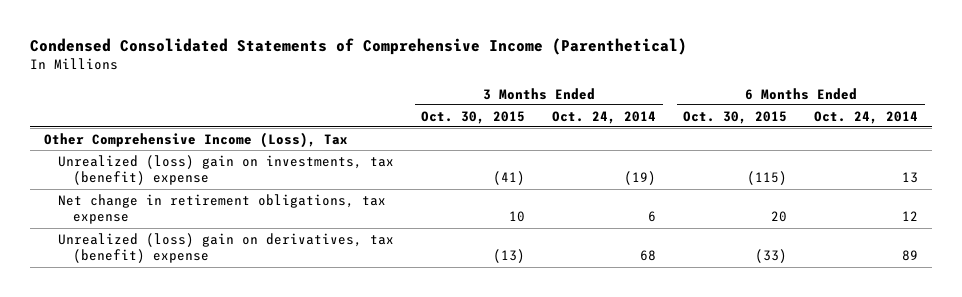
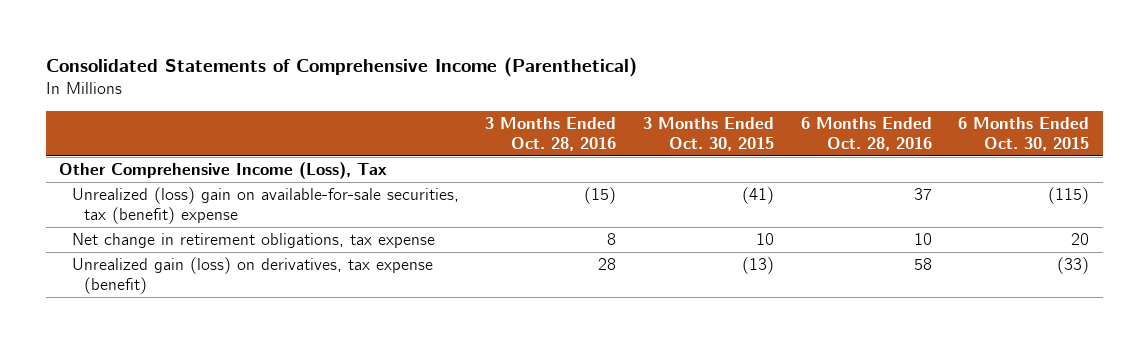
- Condensed Consolidated Statements of Comprehensive Income (Parenthetical)
+ Consolidated Statements of Comprehensive Income (Parenthetical)
- | 3 Months Ended Oct. 30, 2015 | 3 Months Ended Oct. 24, 2014 | 6 Months Ended Oct. 30, 2015 | 6 Months Ended Oct. 24, 2014
+ | 3 Months Ended Oct. 28, 2016 | 3 Months Ended Oct. 30, 2015 | 6 Months Ended Oct. 28, 2016 | 6 Months Ended Oct. 30, 2015
- Unrealized (loss) gain on investments, tax (benefit) expense | (41) | (19) | (115) | 13
+ Unrealized (loss) gain on available-for-sale securities, tax (benefit) expense | (15) | (41) | 37 | (115)
- Unrealized (loss) gain on derivatives, tax (benefit) expense | (13) | 68 | (33) | 89
+ Unrealized gain (loss) on derivatives, tax expense (benefit) | 28 | (13) | 58 | (33)

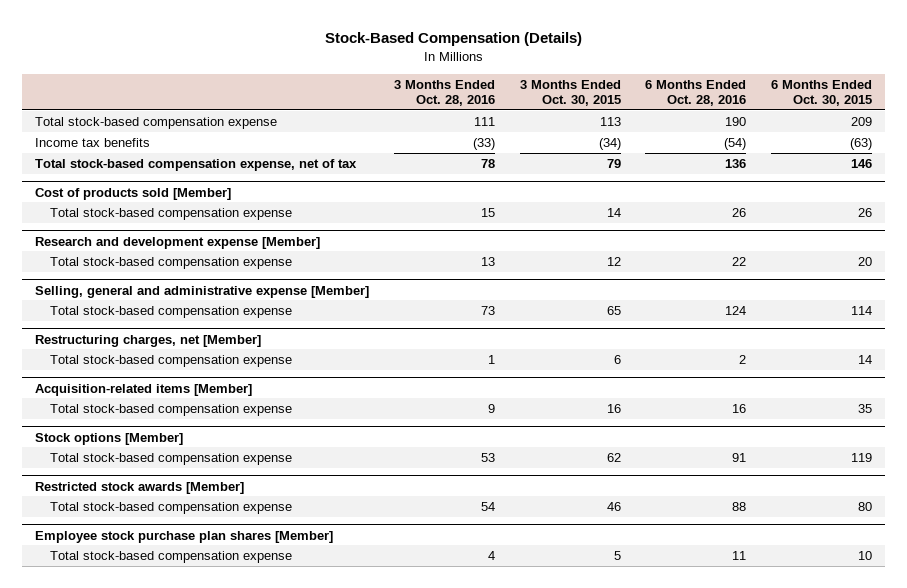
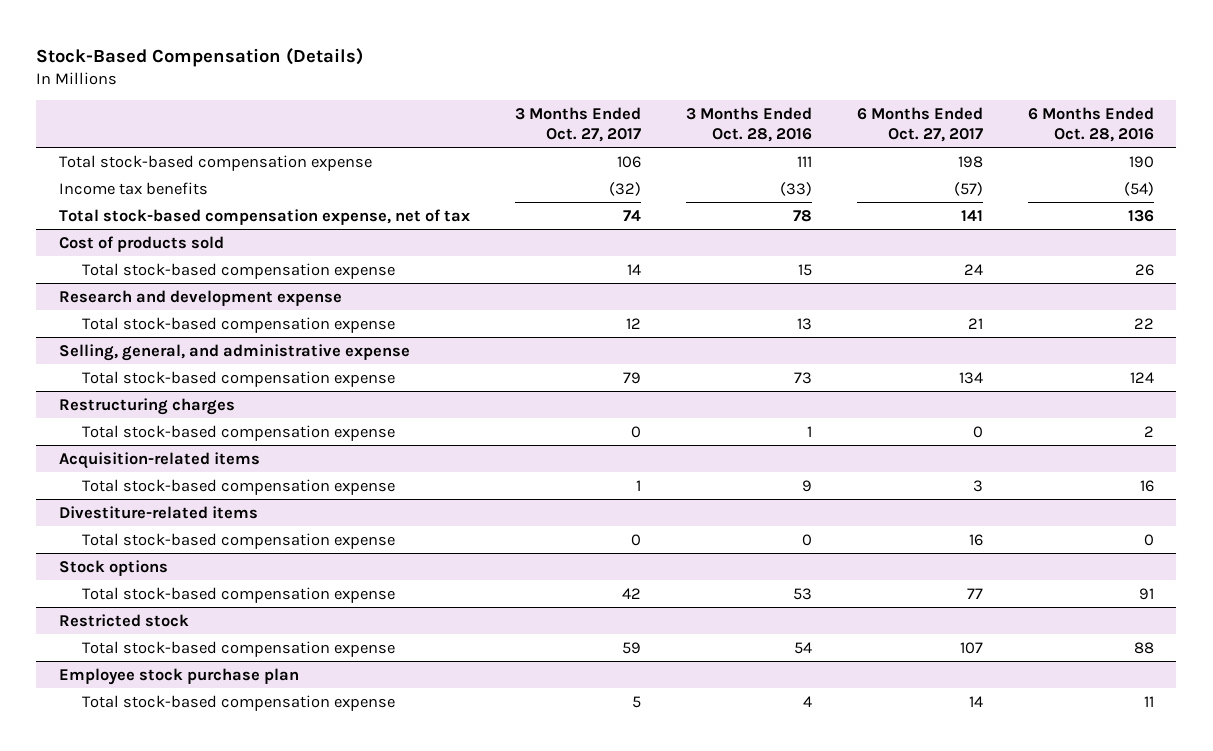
- | 3 Months Ended Oct. 28, 2016 | 3 Months Ended Oct. 30, 2015 | 6 Months Ended Oct. 28, 2016 | 6 Months Ended Oct. 30, 2015
+ | 3 Months Ended Oct. 27, 2017 | 3 Months Ended Oct. 28, 2016 | 6 Months Ended Oct. 27, 2017 | 6 Months Ended Oct. 28, 2016
- Cost of products sold [Member]
+ Cost of products sold
- Research and development expense [Member]
+ Research and development expense
- Selling, general and administrative expense [Member]
+ Selling, general, and administrative expense
- Restructuring charges, net [Member]
+ Restructuring charges
- Acquisition-related items [Member]
+ Acquisition-related items
- Stock options [Member]
+ Divestiture-related items
+ Total stock-based compensation expense | 0 | 0 | 16 | 0
+ Stock options
- Restricted stock awards [Member]
+ Restricted stock
- Employee stock purchase plan shares [Member]
+ Employee stock purchase plan

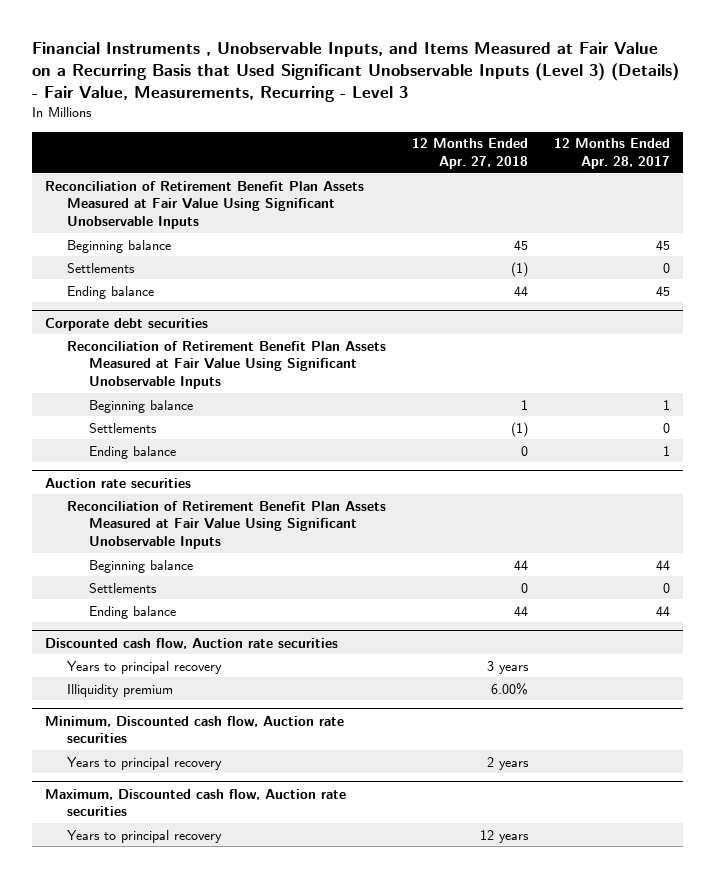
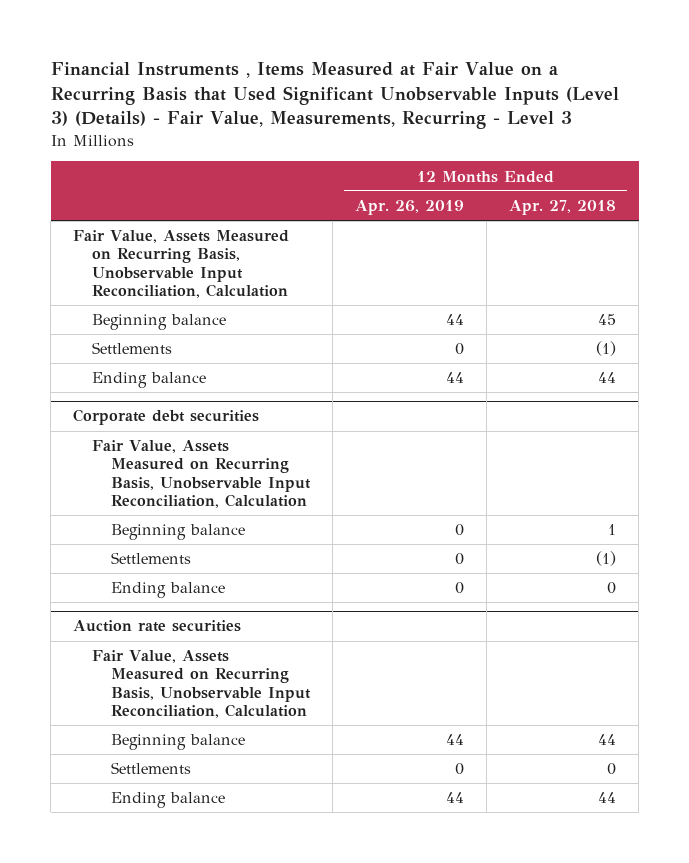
- Financial Instruments , Unobservable Inputs, and Items Measured at Fair Value on a Recurring Basis that Used Significant Unobservable Inputs (Level 3) (Details) - Fair Value, Measurements, Recurring - Level 3
+ Financial Instruments , Items Measured at Fair Value on a Recurring Basis that Used Significant Unobservable Inputs (Level 3) (Details) - Fair Value, Measurements, Recurring - Level 3
- | 12 Months Ended Apr. 27, 2018 | 12 Months Ended Apr. 28, 2017
+ | 12 Months Ended Apr. 26, 2019 | 12 Months Ended Apr. 27, 2018
- Reconciliation of Retirement Benefit Plan Assets Measured at Fair Value Using Significant Unobservable Inputs
+ Fair Value, Assets Measured on Recurring Basis, Unobservable Input Reconciliation, Calculation
@ Corporate debt securities
- Reconciliation of Retirement Benefit Plan Assets Measured at Fair Value Using Significant Unobservable Inputs
+ Fair Value, Assets Measured on Recurring Basis, Unobservable Input Reconciliation, Calculation
@ Auction rate securities
- Reconciliation of Retirement Benefit Plan Assets Measured at Fair Value Using Significant Unobservable Inputs
+ Fair Value, Assets Measured on Recurring Basis, Unobservable Input Reconciliation, Calculation
- Discounted cash flow, Auction rate securities
- Years to principal recovery | 3 years |
- Illiquidity premium | 6.00% |
- Minimum, Discounted cash flow, Auction rate securities
- Years to principal recovery | 2 years |
- Maximum, Discounted cash flow, Auction rate securities
- Years to principal recovery | 12 years |

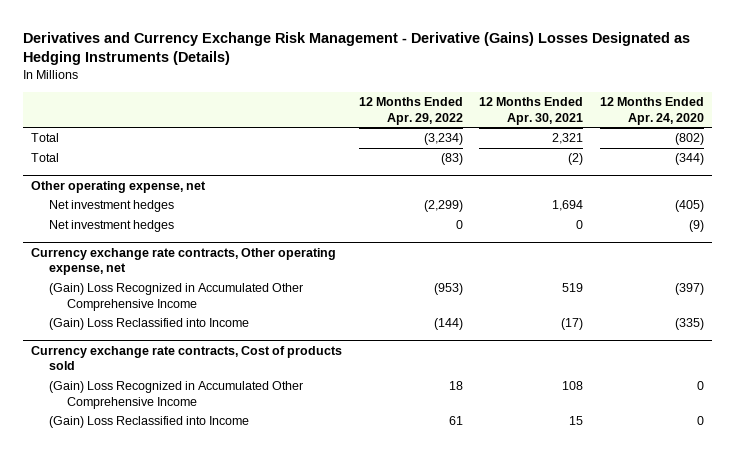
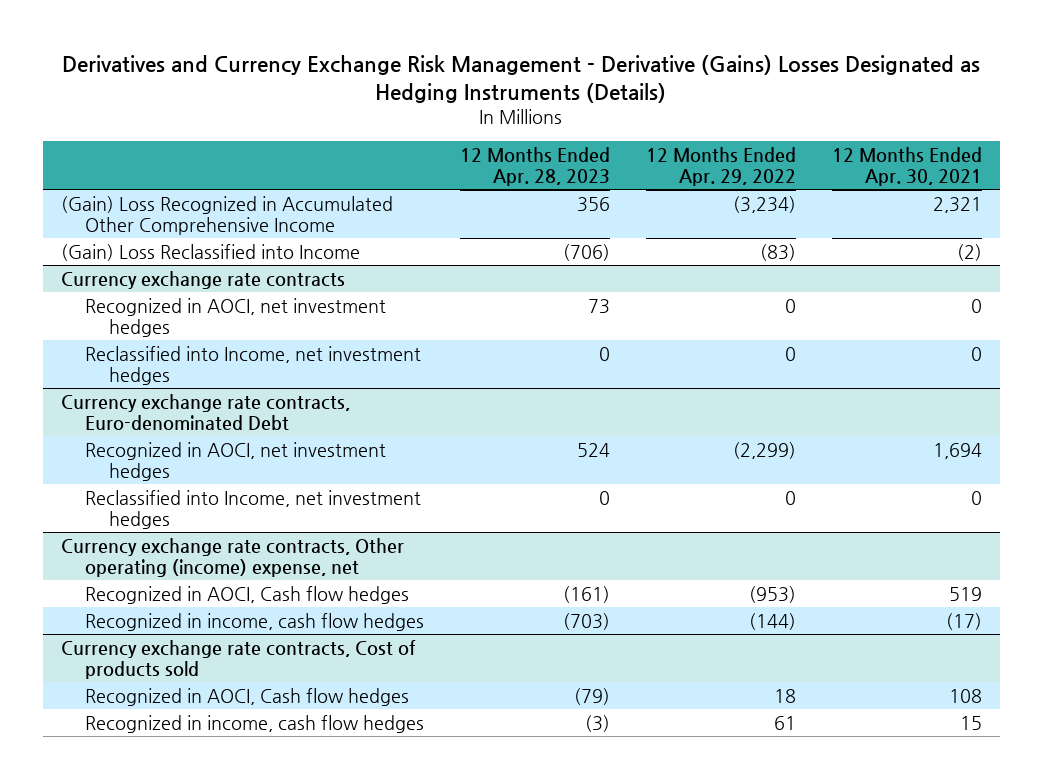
- | 12 Months Ended Apr. 29, 2022 | 12 Months Ended Apr. 30, 2021 | 12 Months Ended Apr. 24, 2020
+ | 12 Months Ended Apr. 28, 2023 | 12 Months Ended Apr. 29, 2022 | 12 Months Ended Apr. 30, 2021
- Total | (3,234) | 2,321 | (802)
- Total | (83) | (2) | (344)
- Other operating expense, net
- Net investment hedges | (2,299) | 1,694 | (405)
- Net investment hedges | 0 | 0 | (9)
- Currency exchange rate contracts, Other operating expense, net
- (Gain) Loss Recognized in Accumulated Other Comprehensive Income | (953) | 519 | (397)
- (Gain) Loss Reclassified into Income | (144) | (17) | (335)
+ (Gain) Loss Recognized in Accumulated Other Comprehensive Income | 356 | (3,234) | 2,321
+ (Gain) Loss Reclassified into Income | (706) | (83) | (2)
+ Currency exchange rate contracts
+ Recognized in AOCI, net investment hedges | 73 | 0 | 0
+ Reclassified into Income, net investment hedges | 0 | 0 | 0
+ Currency exchange rate contracts, Euro-denominated Debt
+ Recognized in AOCI, net investment hedges | 524 | (2,299) | 1,694
+ Reclassified into Income, net investment hedges | 0 | 0 | 0
+ Currency exchange rate contracts, Other operating (income) expense, net
+ Recognized in AOCI, Cash flow hedges | (161) | (953) | 519
+ Recognized in income, cash flow hedges | (703) | (144) | (17)
@ Currency exchange rate contracts, Cost of products sold
- (Gain) Loss Recognized in Accumulated Other Comprehensive Income | 18 | 108 | 0
- (Gain) Loss Reclassified into Income | 61 | 15 | 0
+ Recognized in AOCI, Cash flow hedges | (79) | 18 | 108
+ Recognized in income, cash flow hedges | (3) | 61 | 15

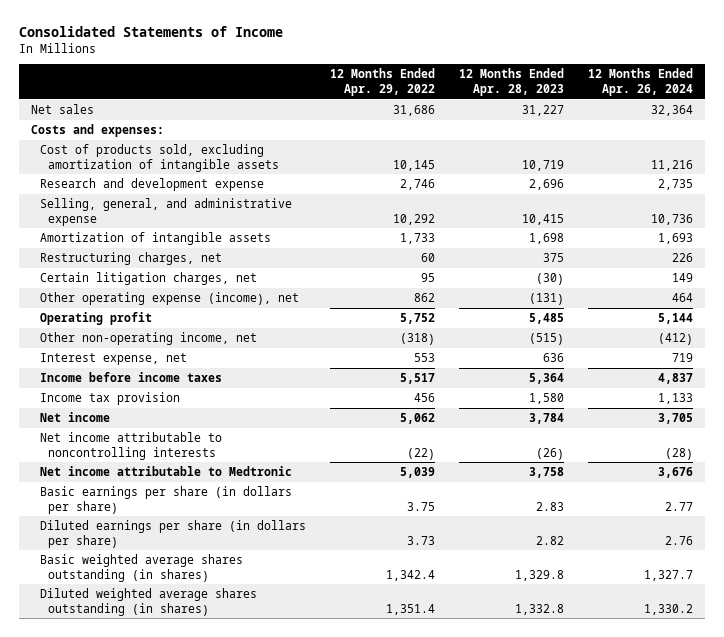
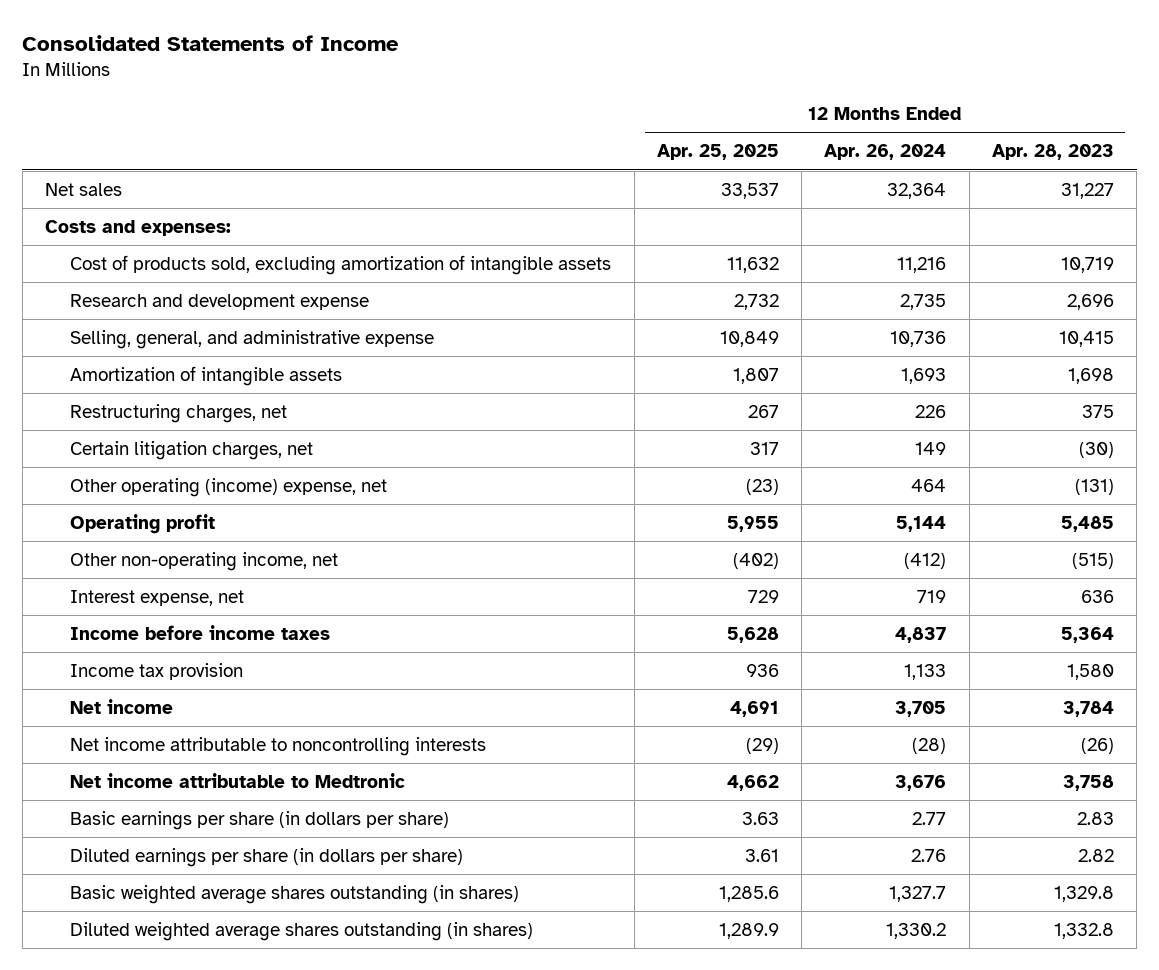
- | 12 Months Ended Apr. 29, 2022 | 12 Months Ended Apr. 28, 2023 | 12 Months Ended Apr. 26, 2024
+ | 12 Months Ended Apr. 25, 2025 | 12 Months Ended Apr. 26, 2024 | 12 Months Ended Apr. 28, 2023
- Other operating expense (income), net | 862 | (131) | 464
+ Other operating (income) expense, net | (23) | 464 | (131)

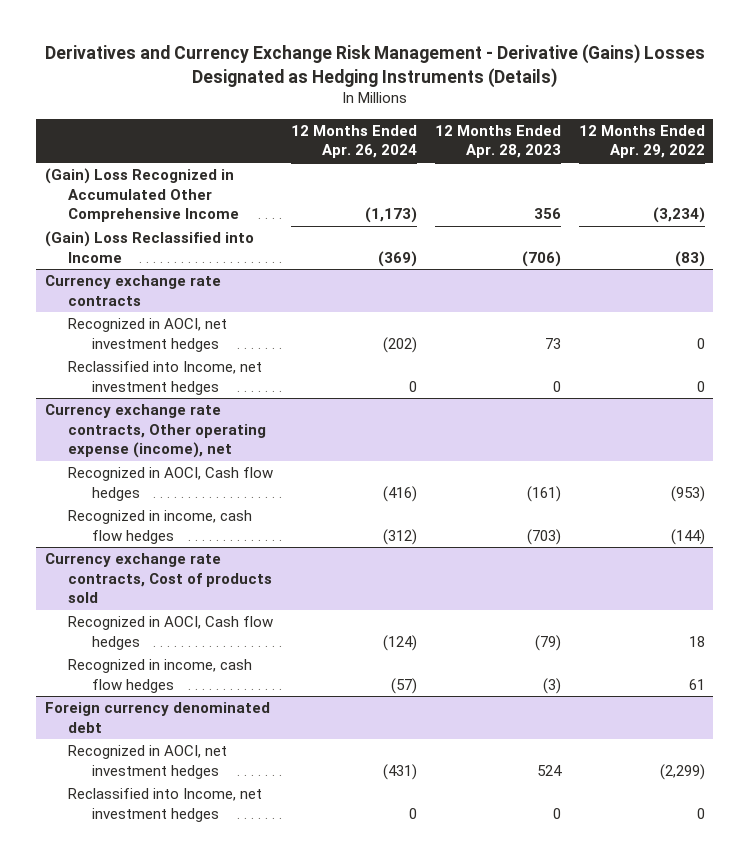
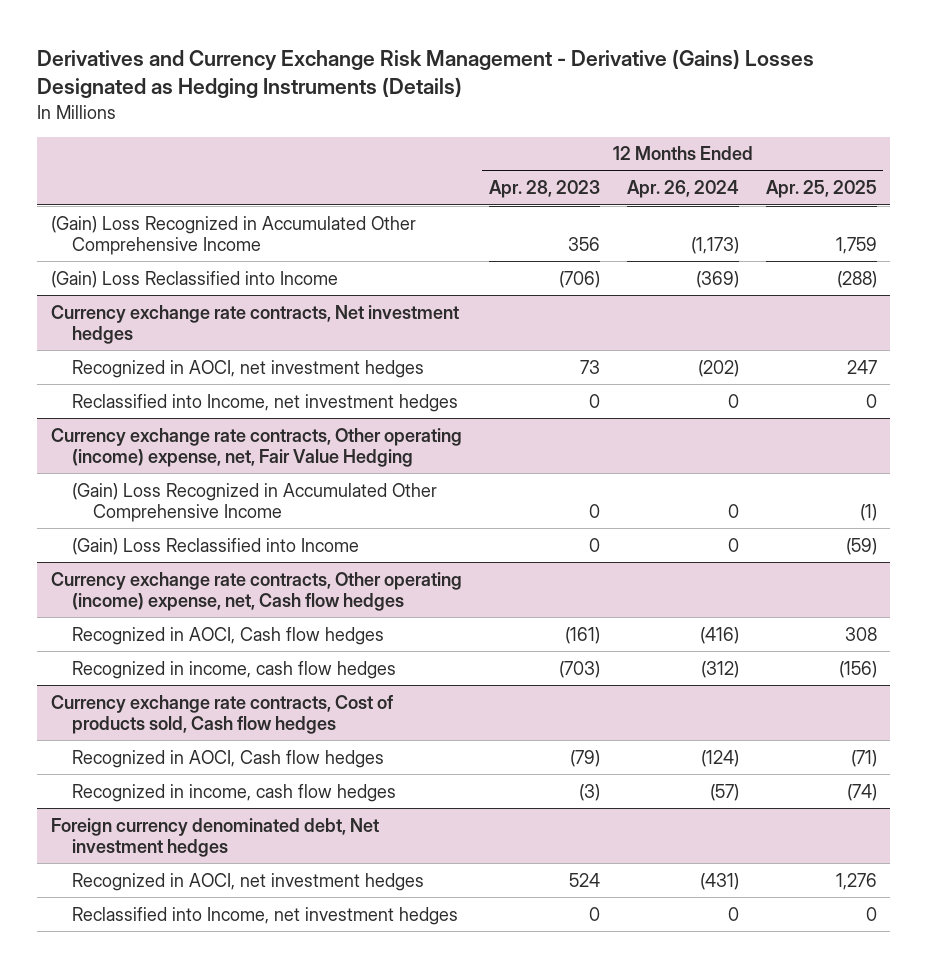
- | 12 Months Ended Apr. 26, 2024 | 12 Months Ended Apr. 28, 2023 | 12 Months Ended Apr. 29, 2022
+ | 12 Months Ended Apr. 28, 2023 | 12 Months Ended Apr. 26, 2024 | 12 Months Ended Apr. 25, 2025
- Currency exchange rate contracts
+ Currency exchange rate contracts, Net investment hedges
- Currency exchange rate contracts, Other operating expense (income), net
+ Currency exchange rate contracts, Other operating (income) expense, net, Fair Value Hedging
+ (Gain) Loss Recognized in Accumulated Other Comprehensive Income | 0 | 0 | (1)
+ (Gain) Loss Reclassified into Income | 0 | 0 | (59)
+ Currency exchange rate contracts, Other operating (income) expense, net, Cash flow hedges
- Currency exchange rate contracts, Cost of products sold
+ Currency exchange rate contracts, Cost of products sold, Cash flow hedges
- Foreign currency denominated debt
+ Foreign currency denominated debt, Net investment hedges

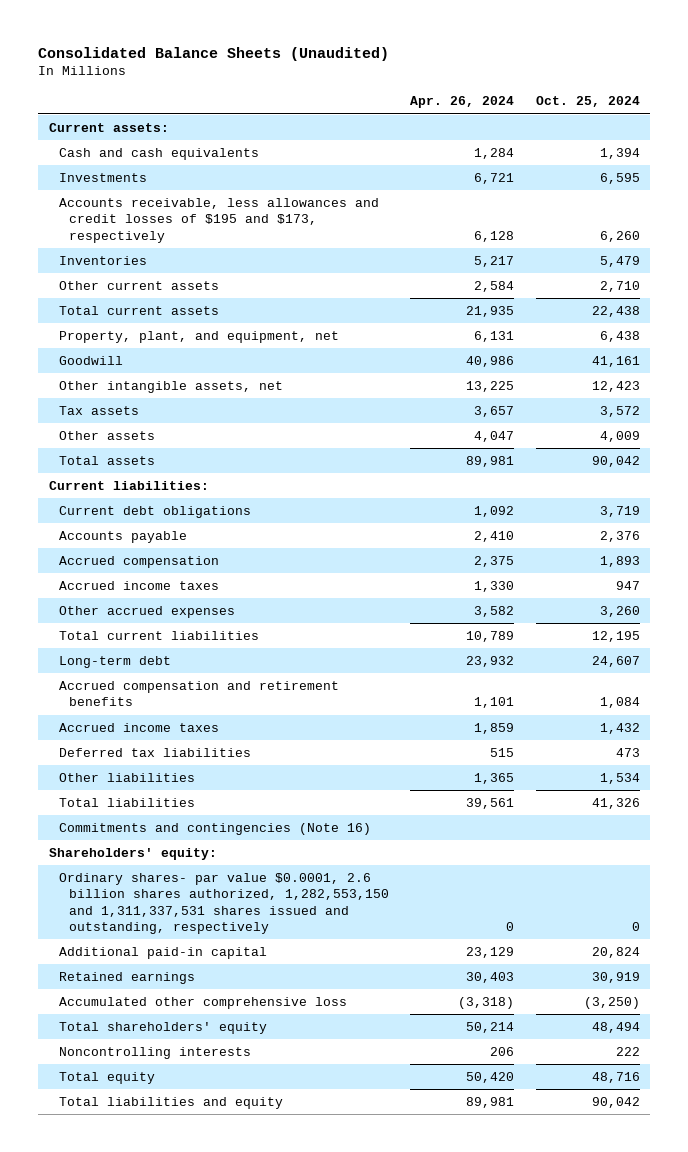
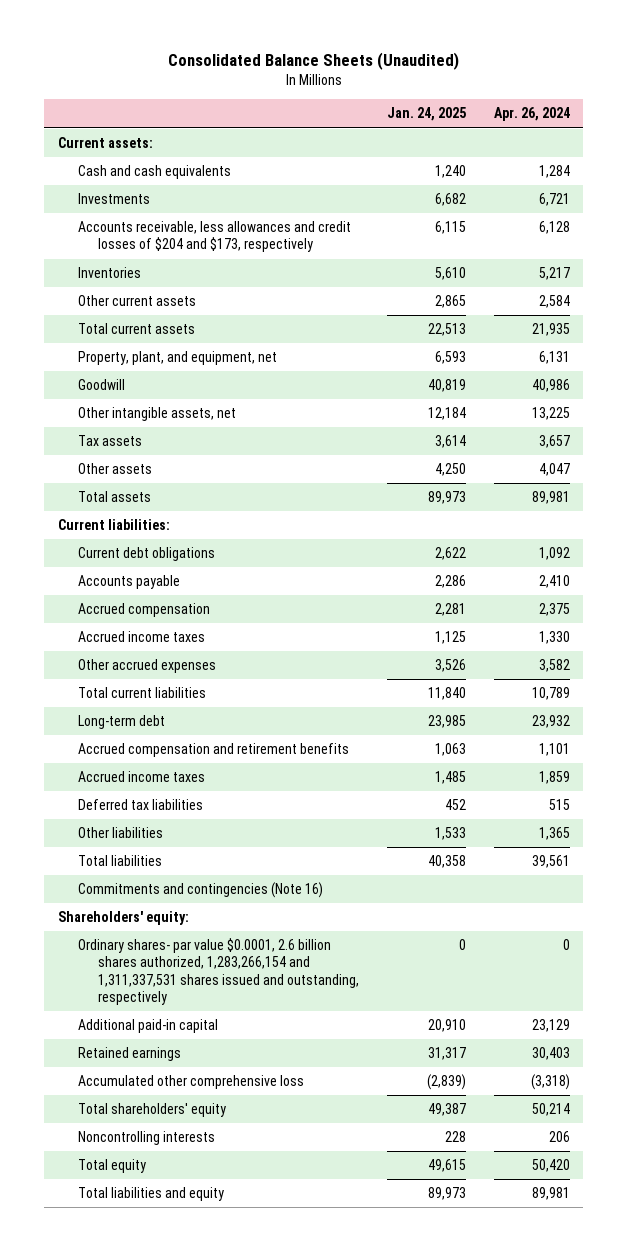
- | Apr. 26, 2024 | Oct. 25, 2024
+ | Jan. 24, 2025 | Apr. 26, 2024
- Accounts receivable, less allowances and credit losses of $195 and $173, respectively | 6,128 | 6,260
+ Accounts receivable, less allowances and credit losses of $204 and $173, respectively | 6,115 | 6,128
- Ordinary shares- par value $0.0001, 2.6 billion shares authorized, 1,282,553,150 and 1,311,337,531 shares issued and outstanding, respectively | 0 | 0
+ Ordinary shares- par value $0.0001, 2.6 billion shares authorized, 1,283,266,154 and 1,311,337,531 shares issued and outstanding, respectively | 0 | 0

